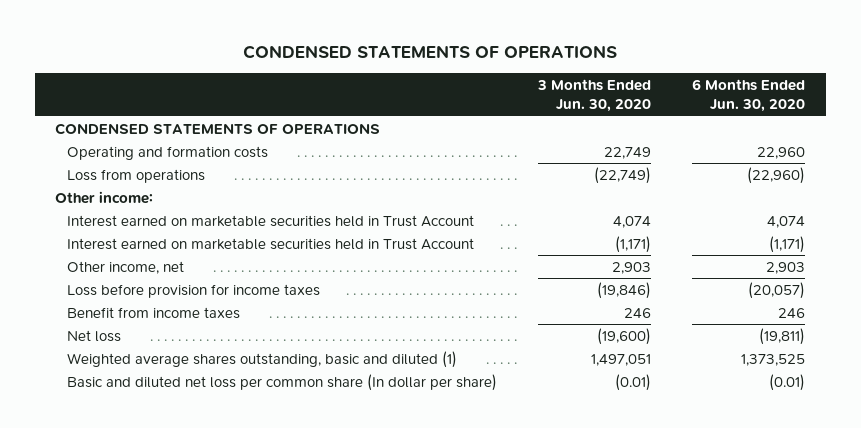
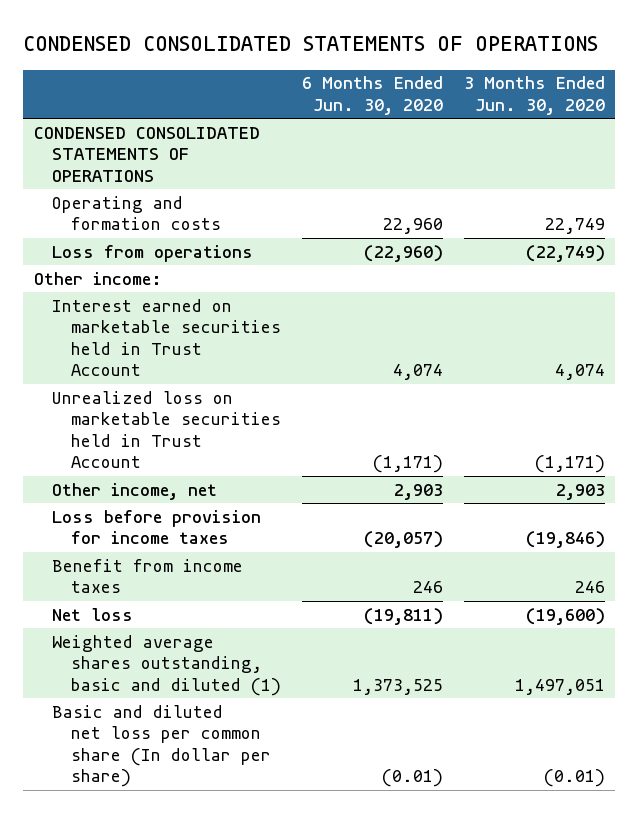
- CONDENSED STATEMENTS OF OPERATIONS
+ CONDENSED CONSOLIDATED STATEMENTS OF OPERATIONS
- | 3 Months Ended Jun. 30, 2020 | 6 Months Ended Jun. 30, 2020
+ | 6 Months Ended Jun. 30, 2020 | 3 Months Ended Jun. 30, 2020
- CONDENSED STATEMENTS OF OPERATIONS
+ CONDENSED CONSOLIDATED STATEMENTS OF OPERATIONS
- Interest earned on marketable securities held in Trust Account | (1,171) | (1,171)
+ Unrealized loss on marketable securities held in Trust Account | (1,171) | (1,171)

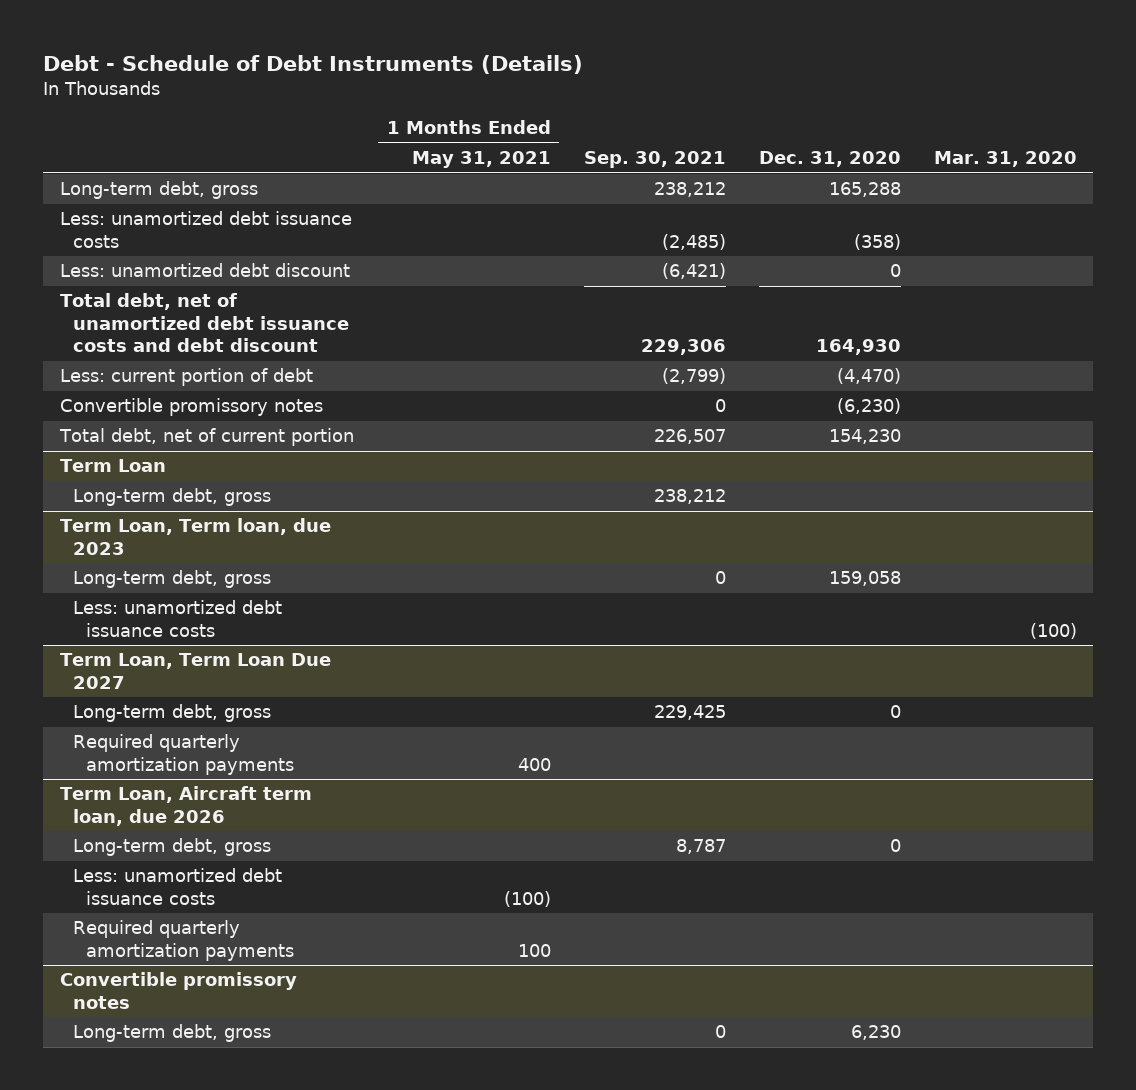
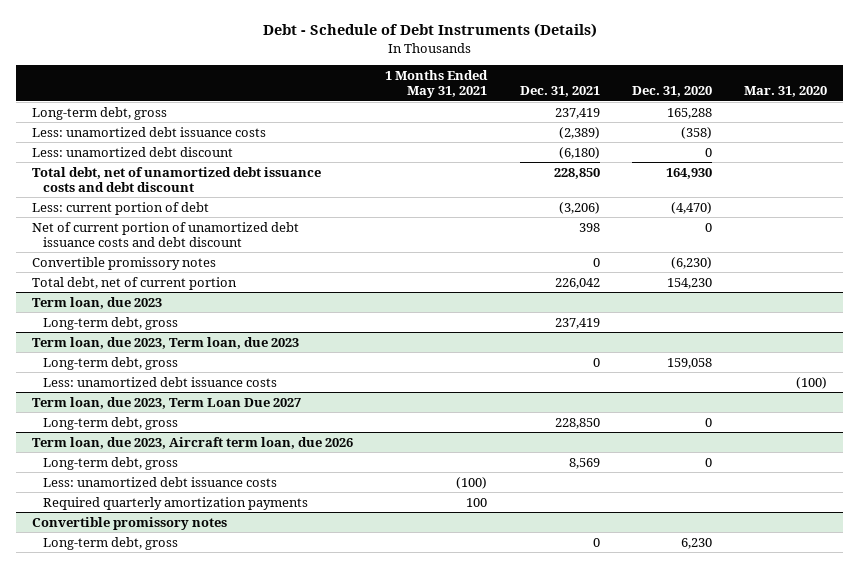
- | 1 Months Ended May 31, 2021 | Sep. 30, 2021 | Dec. 31, 2020 | Mar. 31, 2020
+ | 1 Months Ended May 31, 2021 | Dec. 31, 2021 | Dec. 31, 2020 | Mar. 31, 2020
+ Net of current portion of unamortized debt issuance costs and debt discount | | 398 | 0 |
- Term Loan
+ Term loan, due 2023
- Term Loan, Term loan, due 2023
+ Term loan, due 2023, Term loan, due 2023
- Term Loan, Term Loan Due 2027
+ Term loan, due 2023, Term Loan Due 2027
- Required quarterly amortization payments | 400 | | |
- Term Loan, Aircraft term loan, due 2026
+ Term loan, due 2023, Aircraft term loan, due 2026

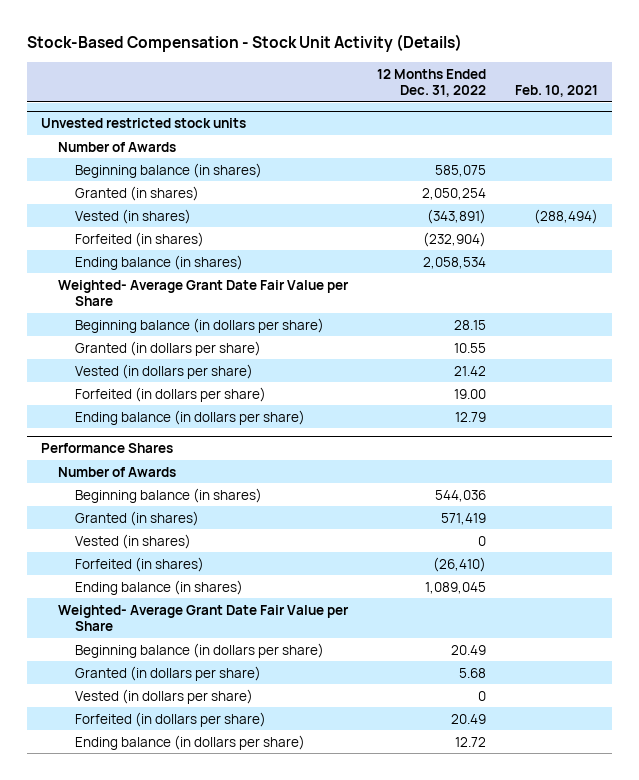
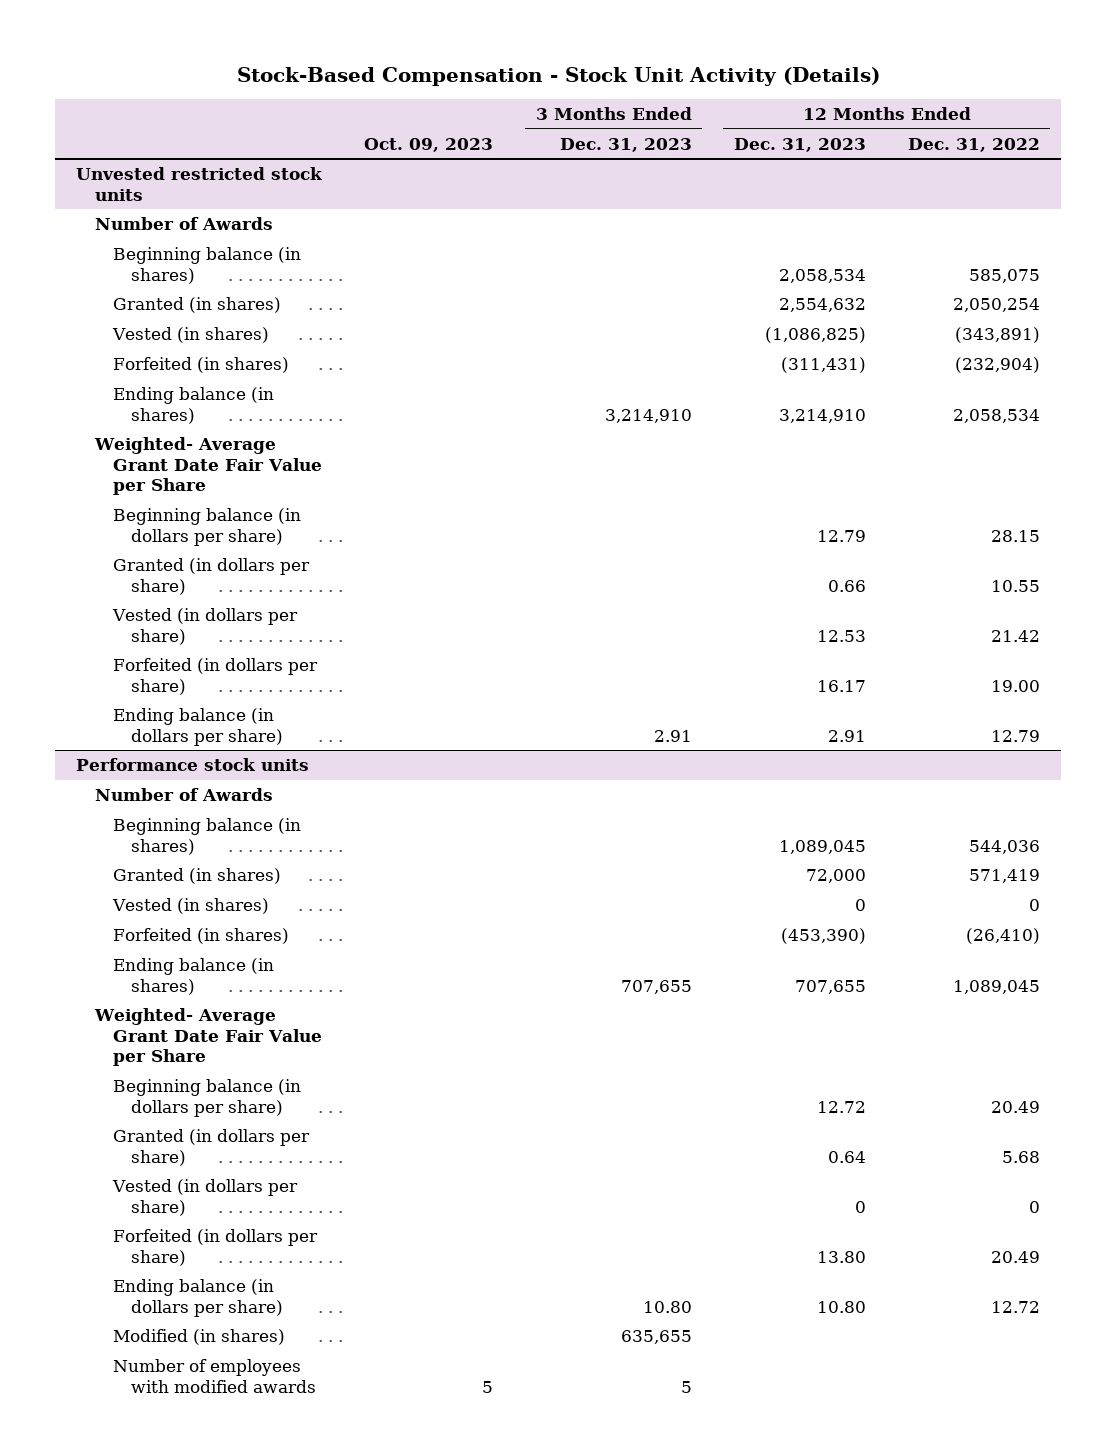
- | 12 Months Ended Dec. 31, 2022 | Feb. 10, 2021
+ | Oct. 09, 2023 | 3 Months Ended Dec. 31, 2023 | 12 Months Ended Dec. 31, 2023 | 12 Months Ended Dec. 31, 2022
- Performance Shares
+ Performance stock units
+ Modified (in shares) | | 635,655 | |
+ Number of employees with modified awards | 5 | 5 | |

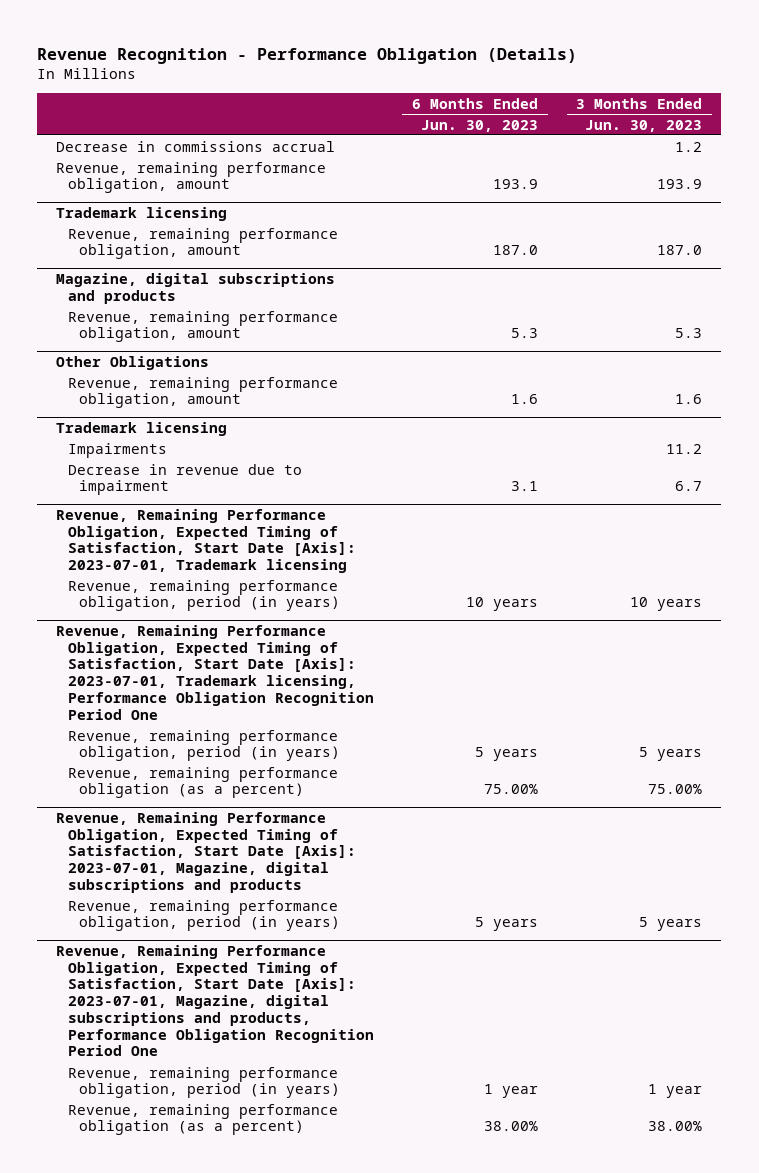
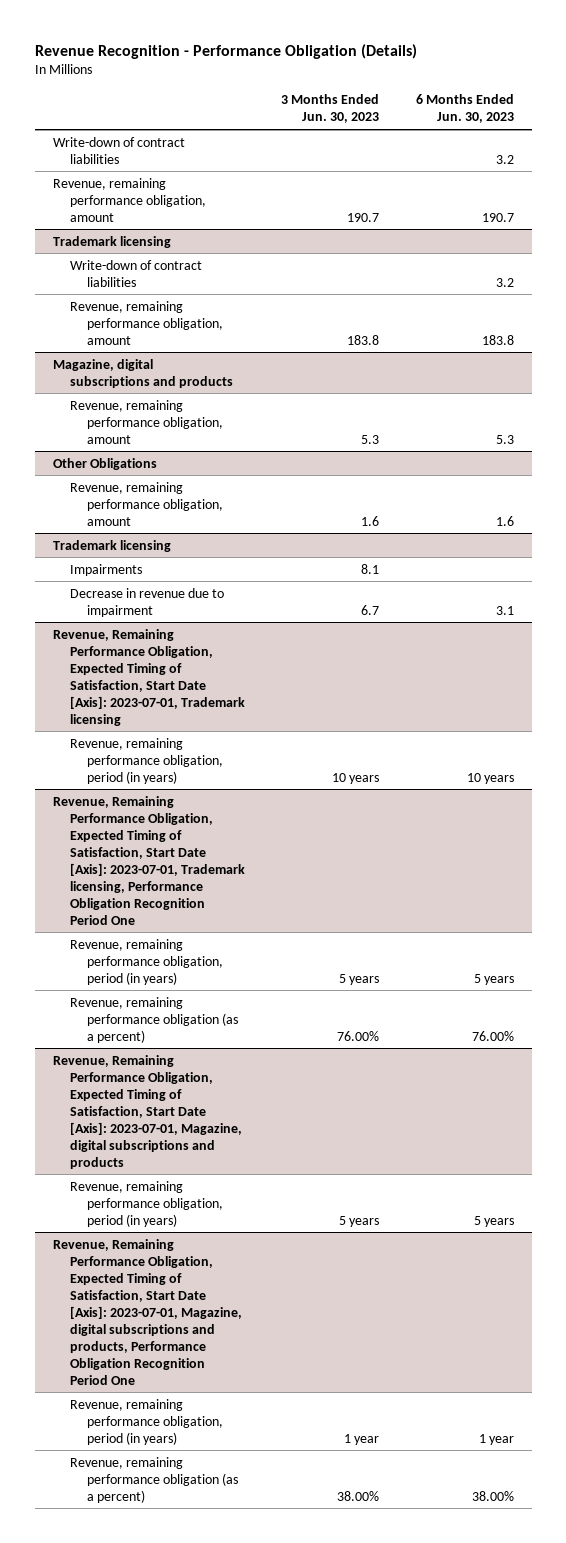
- | 6 Months Ended Jun. 30, 2023 | 3 Months Ended Jun. 30, 2023
+ | 3 Months Ended Jun. 30, 2023 | 6 Months Ended Jun. 30, 2023
- Decrease in commissions accrual | | 1.2
- Revenue, remaining performance obligation, amount | 193.9 | 193.9
+ Write-down of contract liabilities | | 3.2
+ Revenue, remaining performance obligation, amount | 190.7 | 190.7
@ Trademark licensing
- Revenue, remaining performance obligation, amount | 187.0 | 187.0
+ Write-down of contract liabilities | | 3.2
+ Revenue, remaining performance obligation, amount | 183.8 | 183.8
- Impairments | | 11.2
+ Impairments | 8.1 |
@ Revenue, Remaining Performance Obligation, Expected Timing of Satisfaction, Start Date [Axis]: 2023-07-01, Trademark licensing, Performance Obligation Recognition Period One
- Revenue, remaining performance obligation (as a percent) | 75.00% | 75.00%
+ Revenue, remaining performance obligation (as a percent) | 76.00% | 76.00%

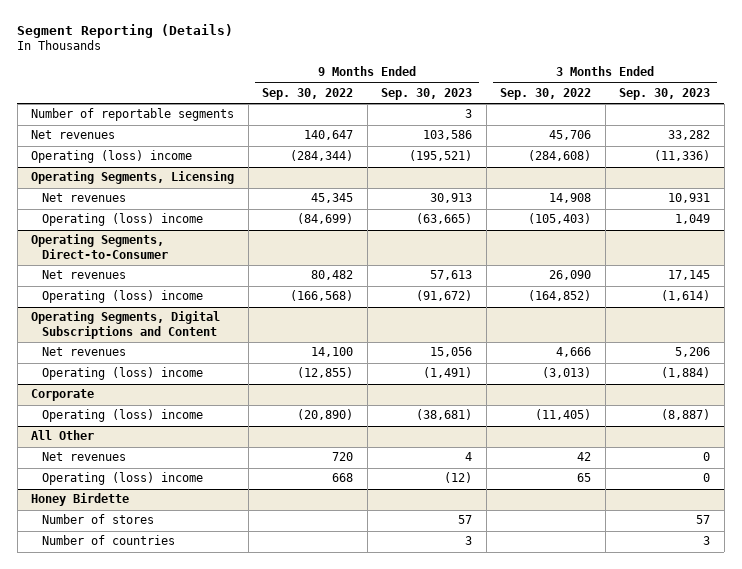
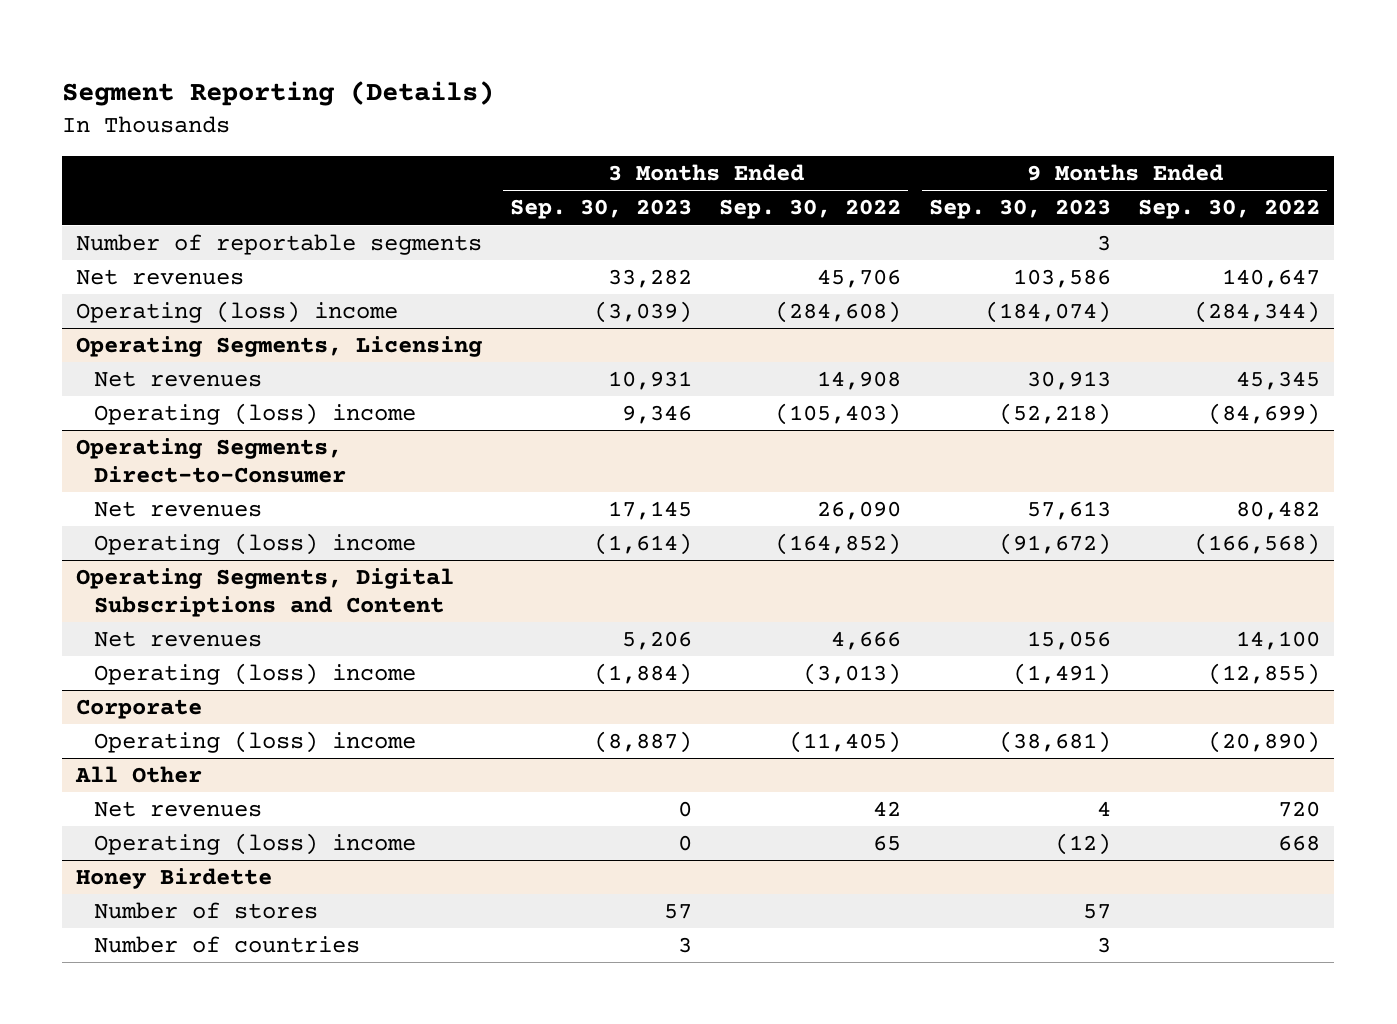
- | 9 Months Ended Sep. 30, 2022 | 9 Months Ended Sep. 30, 2023 | 3 Months Ended Sep. 30, 2022 | 3 Months Ended Sep. 30, 2023
+ | 3 Months Ended Sep. 30, 2023 | 3 Months Ended Sep. 30, 2022 | 9 Months Ended Sep. 30, 2023 | 9 Months Ended Sep. 30, 2022
- Operating (loss) income | (284,344) | (195,521) | (284,608) | (11,336)
+ Operating (loss) income | (3,039) | (284,608) | (184,074) | (284,344)
@ Operating Segments, Licensing
- Operating (loss) income | (84,699) | (63,665) | (105,403) | 1,049
+ Operating (loss) income | 9,346 | (105,403) | (52,218) | (84,699)

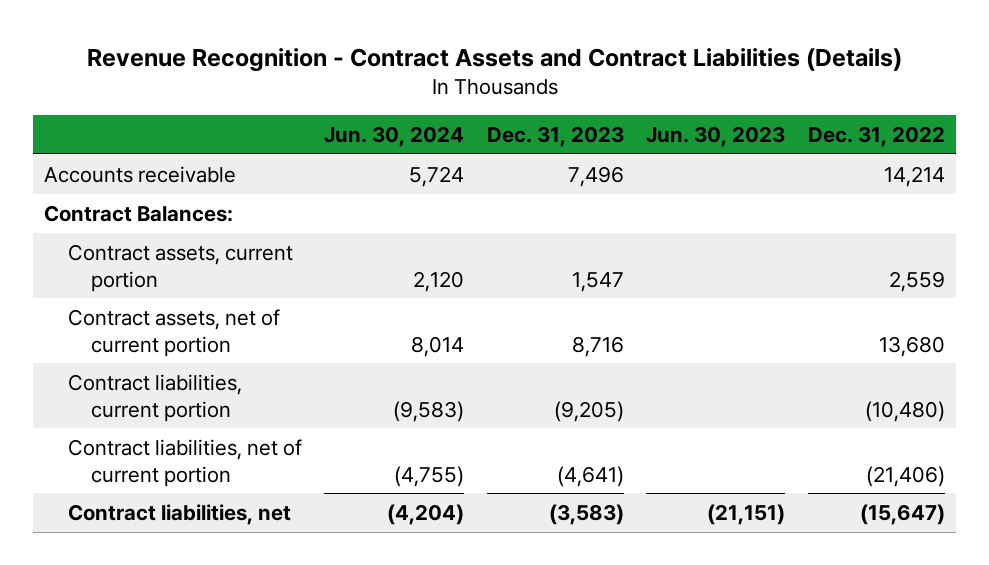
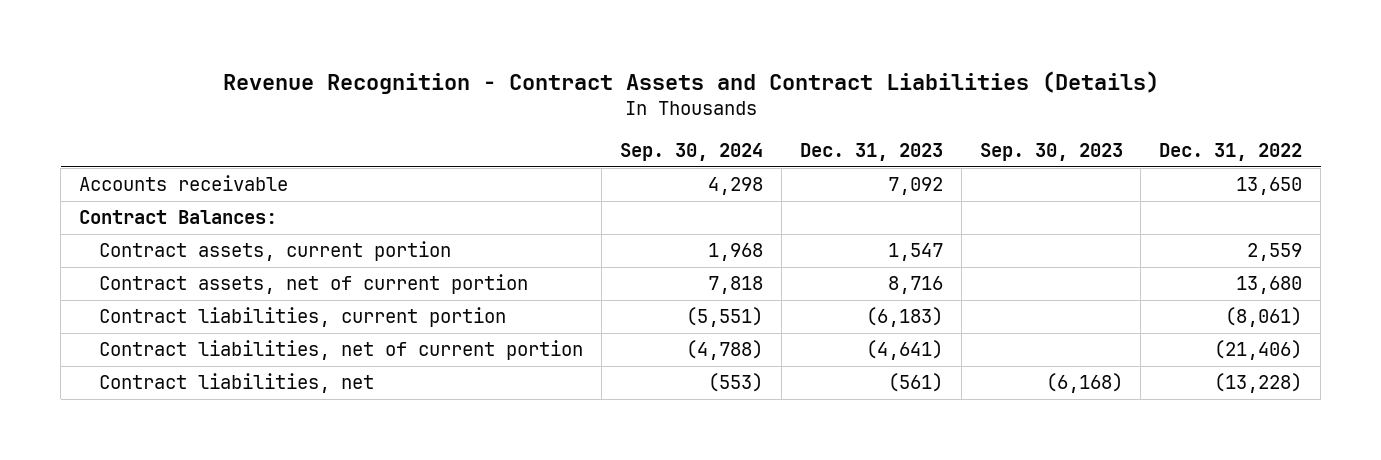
- | Jun. 30, 2024 | Dec. 31, 2023 | Jun. 30, 2023 | Dec. 31, 2022
+ | Sep. 30, 2024 | Dec. 31, 2023 | Sep. 30, 2023 | Dec. 31, 2022
- Accounts receivable | 5,724 | 7,496 | | 14,214
+ Accounts receivable | 4,298 | 7,092 | | 13,650
- Contract liabilities, current portion | (9,583) | (9,205) | | (10,480)
+ Contract liabilities, current portion | (5,551) | (6,183) | | (8,061)
- Contract liabilities, net | (4,204) | (3,583) | (21,151) | (15,647)
+ Contract liabilities, net | (553) | (561) | (6,168) | (13,228)

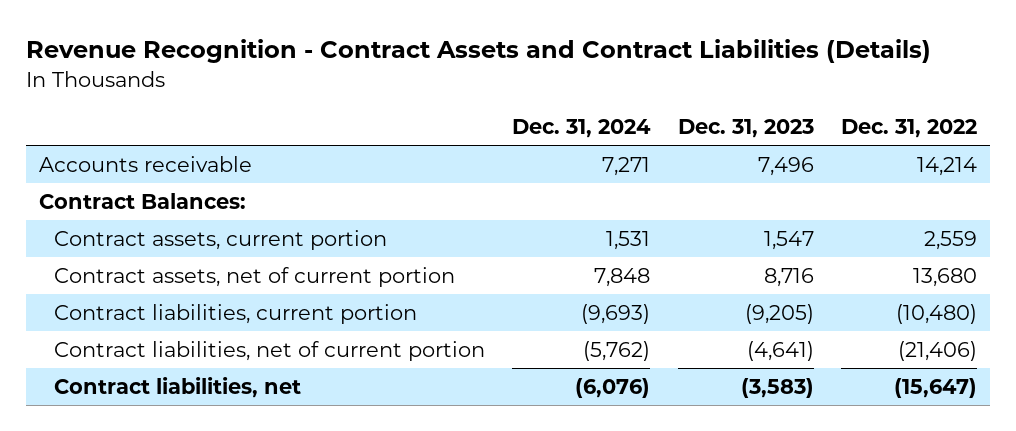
- | Sep. 30, 2024 | Dec. 31, 2023 | Sep. 30, 2023 | Dec. 31, 2022
+ | Dec. 31, 2024 | Dec. 31, 2023 | Dec. 31, 2022
- Accounts receivable | 4,298 | 7,092 | | 13,650
+ Accounts receivable | 7,271 | 7,496 | 14,214
- Contract liabilities, current portion | (5,551) | (6,183) | | (8,061)
+ Contract liabilities, current portion | (9,693) | (9,205) | (10,480)
- Contract liabilities, net | (553) | (561) | (6,168) | (13,228)
+ Contract liabilities, net | (6,076) | (3,583) | (15,647)

